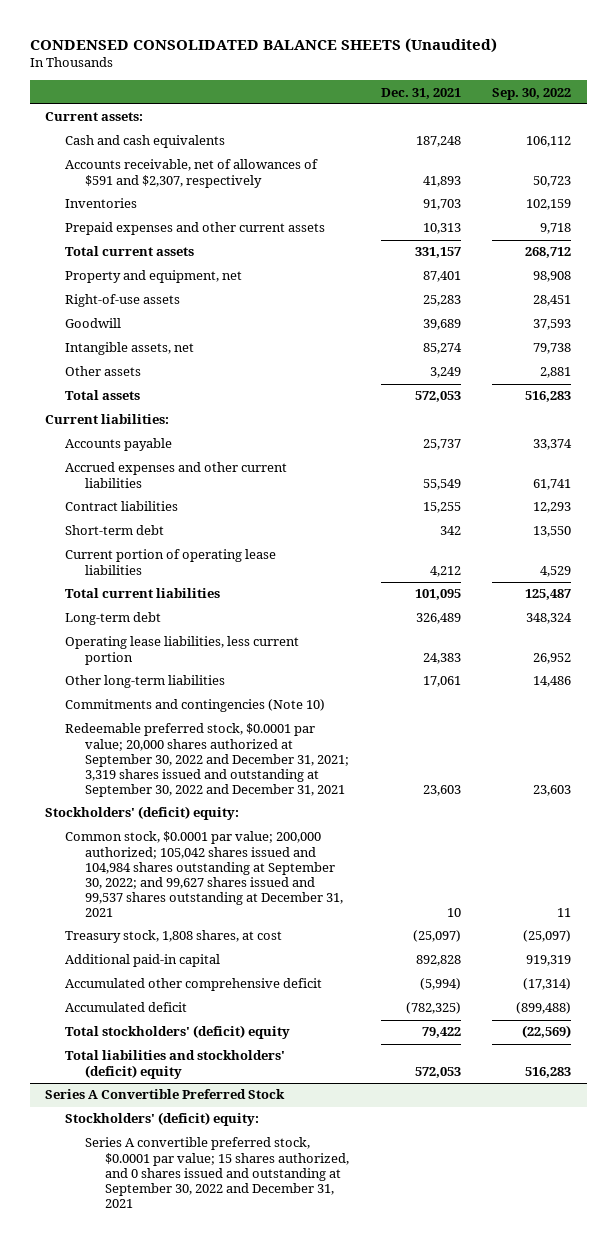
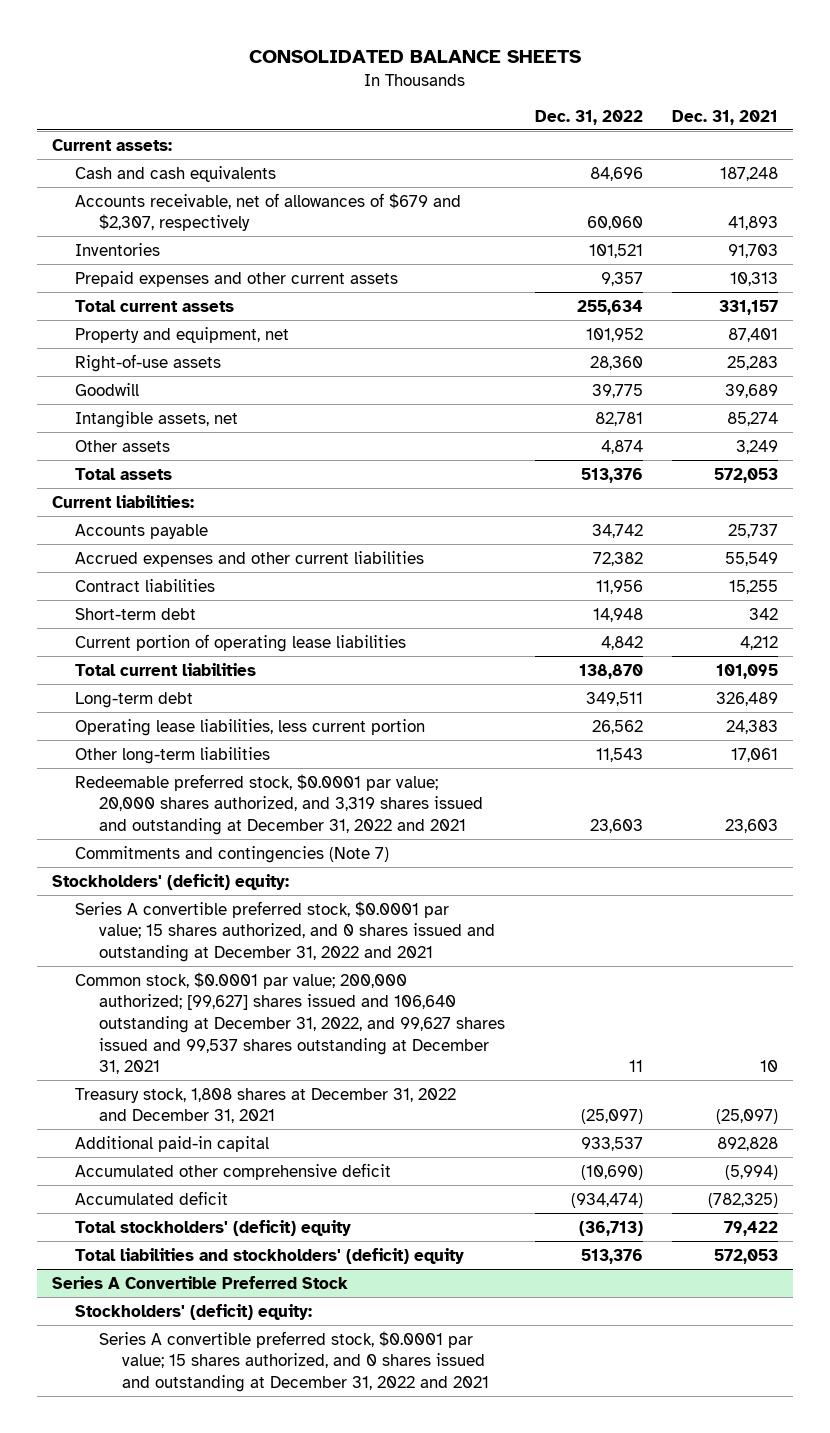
- CONDENSED CONSOLIDATED BALANCE SHEETS (Unaudited)
+ CONSOLIDATED BALANCE SHEETS
- | Dec. 31, 2021 | Sep. 30, 2022
+ | Dec. 31, 2022 | Dec. 31, 2021
- Accounts receivable, net of allowances of $591 and $2,307, respectively | 41,893 | 50,723
+ Accounts receivable, net of allowances of $679 and $2,307, respectively | 60,060 | 41,893
- Commitments and contingencies (Note 10)
- Redeemable preferred stock, $0.0001 par value; 20,000 shares authorized at September 30, 2022 and December 31, 2021; 3,319 shares issued and outstanding at September 30, 2022 and December 31, 2021 | 23,603 | 23,603
+ Redeemable preferred stock, $0.0001 par value; 20,000 shares authorized, and 3,319 shares issued and outstanding at December 31, 2022 and 2021 | 23,603 | 23,603
+ Commitments and contingencies (Note 7)
- Common stock, $0.0001 par value; 200,000 authorized; 105,042 shares issued and 104,984 shares outstanding at September 30, 2022; and 99,627 shares issued and 99,537 shares outstanding at December 31, 2021 | 10 | 11
- Treasury stock, 1,808 shares, at cost | (25,097) | (25,097)
+ Series A convertible preferred stock, $0.0001 par value; 15 shares authorized, and 0 shares issued and outstanding at December 31, 2022 and 2021
+ Common stock, $0.0001 par value; 200,000 authorized; [99,627] shares issued and 106,640 outstanding at December 31, 2022, and 99,627 shares issued and 99,537 shares outstanding at December 31, 2021 | 11 | 10
+ Treasury stock, 1,808 shares at December 31, 2022 and December 31, 2021 | (25,097) | (25,097)
@ Series A Convertible Preferred Stock
- Series A convertible preferred stock, $0.0001 par value; 15 shares authorized, and 0 shares issued and outstanding at September 30, 2022 and December 31, 2021
+ Series A convertible preferred stock, $0.0001 par value; 15 shares authorized, and 0 shares issued and outstanding at December 31, 2022 and 2021

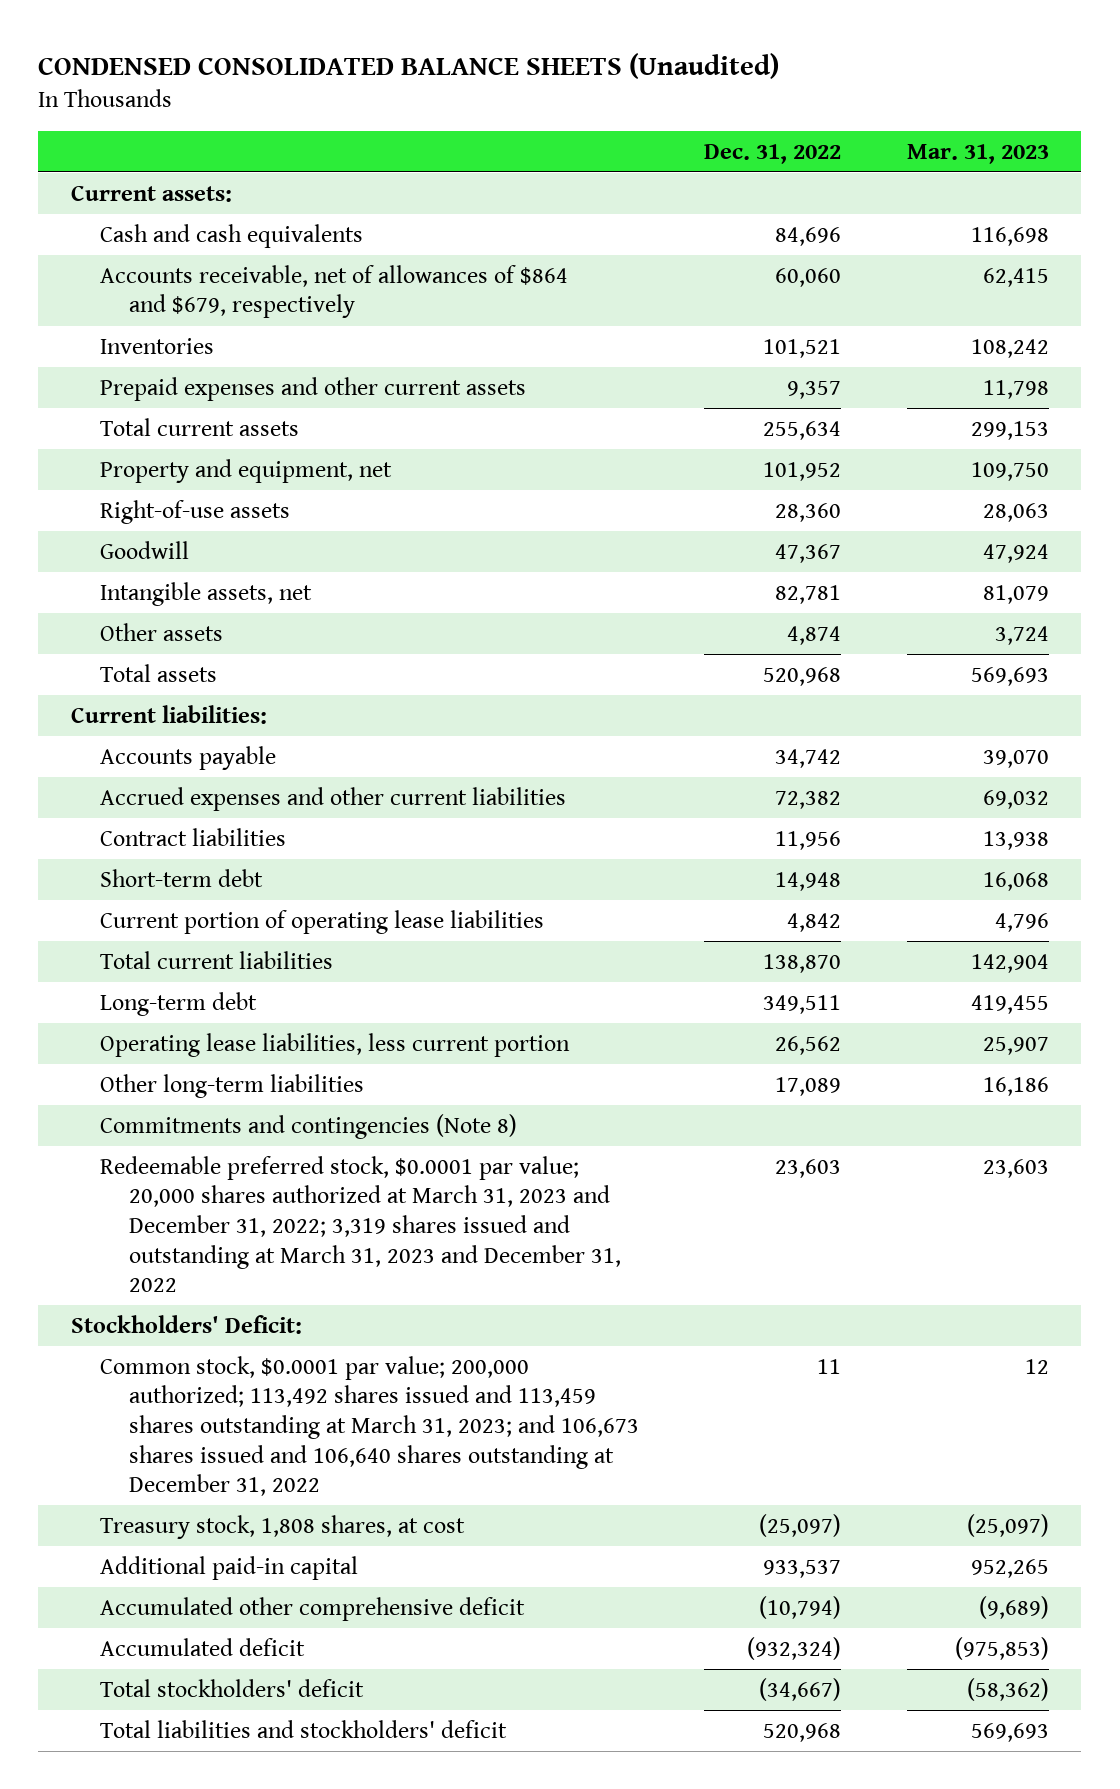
- CONSOLIDATED BALANCE SHEETS
+ CONDENSED CONSOLIDATED BALANCE SHEETS (Unaudited)
- | Dec. 31, 2022 | Dec. 31, 2021
+ | Dec. 31, 2022 | Mar. 31, 2023
- Accounts receivable, net of allowances of $679 and $2,307, respectively | 60,060 | 41,893
+ Accounts receivable, net of allowances of $864 and $679, respectively | 60,060 | 62,415
- Goodwill | 39,775 | 39,689
+ Goodwill | 47,367 | 47,924
- Total assets | 513,376 | 572,053
+ Total assets | 520,968 | 569,693
- Other long-term liabilities | 11,543 | 17,061
- Redeemable preferred stock, $0.0001 par value; 20,000 shares authorized, and 3,319 shares issued and outstanding at December 31, 2022 and 2021 | 23,603 | 23,603
- Commitments and contingencies (Note 7)
- Stockholders' (deficit) equity:
- Series A convertible preferred stock, $0.0001 par value; 15 shares authorized, and 0 shares issued and outstanding at December 31, 2022 and 2021
- Common stock, $0.0001 par value; 200,000 authorized; [99,627] shares issued and 106,640 outstanding at December 31, 2022, and 99,627 shares issued and 99,537 shares outstanding at December 31, 2021 | 11 | 10
- Treasury stock, 1,808 shares at December 31, 2022 and December 31, 2021 | (25,097) | (25,097)
+ Other long-term liabilities | 17,089 | 16,186
+ Commitments and contingencies (Note 8)
+ Redeemable preferred stock, $0.0001 par value; 20,000 shares authorized at March 31, 2023 and December 31, 2022; 3,319 shares issued and outstanding at March 31, 2023 and December 31, 2022 | 23,603 | 23,603
+ Stockholders' Deficit:
+ Common stock, $0.0001 par value; 200,000 authorized; 113,492 shares issued and 113,459 shares outstanding at March 31, 2023; and 106,673 shares issued and 106,640 shares outstanding at December 31, 2022 | 11 | 12
+ Treasury stock, 1,808 shares, at cost | (25,097) | (25,097)
- Accumulated other comprehensive deficit | (10,690) | (5,994)
- Accumulated deficit | (934,474) | (782,325)
- Total stockholders' (deficit) equity | (36,713) | 79,422
- Total liabilities and stockholders' (deficit) equity | 513,376 | 572,053
- Series A Convertible Preferred Stock
- Stockholders' (deficit) equity:
- Series A convertible preferred stock, $0.0001 par value; 15 shares authorized, and 0 shares issued and outstanding at December 31, 2022 and 2021
+ Accumulated other comprehensive deficit | (10,794) | (9,689)
+ Accumulated deficit | (932,324) | (975,853)
+ Total stockholders' deficit | (34,667) | (58,362)
+ Total liabilities and stockholders' deficit | 520,968 | 569,693

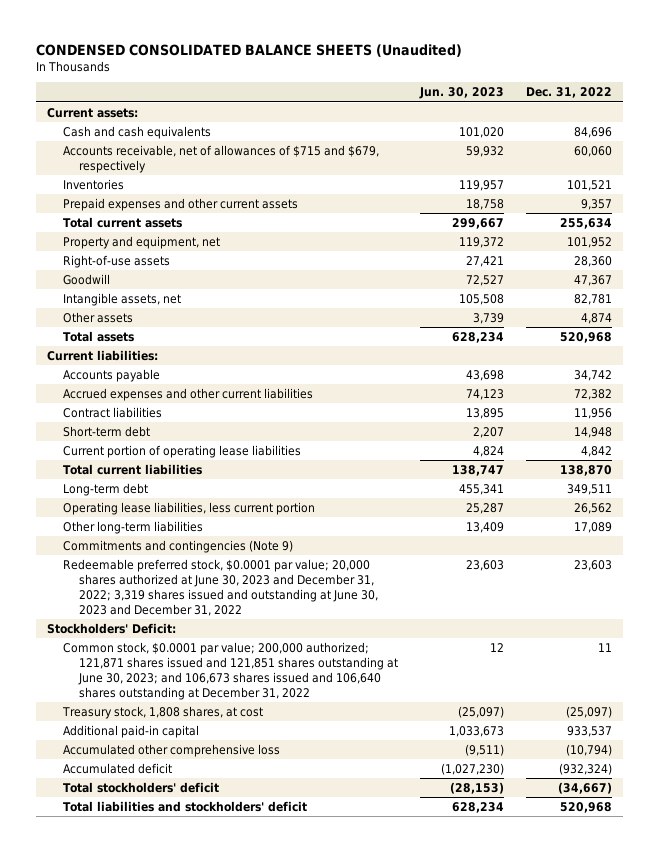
- | Dec. 31, 2022 | Mar. 31, 2023
+ | Jun. 30, 2023 | Dec. 31, 2022
- Accounts receivable, net of allowances of $864 and $679, respectively | 60,060 | 62,415
+ Accounts receivable, net of allowances of $715 and $679, respectively | 59,932 | 60,060
- Commitments and contingencies (Note 8)
- Redeemable preferred stock, $0.0001 par value; 20,000 shares authorized at March 31, 2023 and December 31, 2022; 3,319 shares issued and outstanding at March 31, 2023 and December 31, 2022 | 23,603 | 23,603
+ Commitments and contingencies (Note 9)
+ Redeemable preferred stock, $0.0001 par value; 20,000 shares authorized at June 30, 2023 and December 31, 2022; 3,319 shares issued and outstanding at June 30, 2023 and December 31, 2022 | 23,603 | 23,603
- Common stock, $0.0001 par value; 200,000 authorized; 113,492 shares issued and 113,459 shares outstanding at March 31, 2023; and 106,673 shares issued and 106,640 shares outstanding at December 31, 2022 | 11 | 12
+ Common stock, $0.0001 par value; 200,000 authorized; 121,871 shares issued and 121,851 shares outstanding at June 30, 2023; and 106,673 shares issued and 106,640 shares outstanding at December 31, 2022 | 12 | 11
- Accumulated other comprehensive deficit | (10,794) | (9,689)
+ Accumulated other comprehensive loss | (9,511) | (10,794)

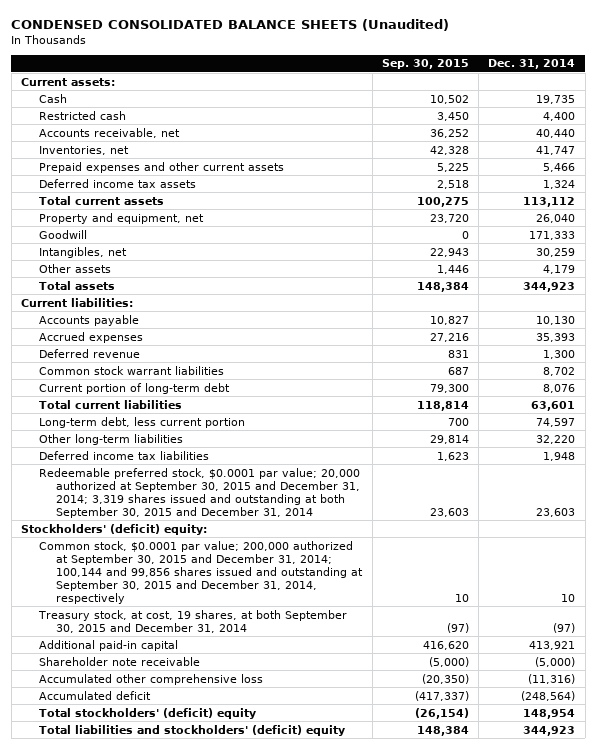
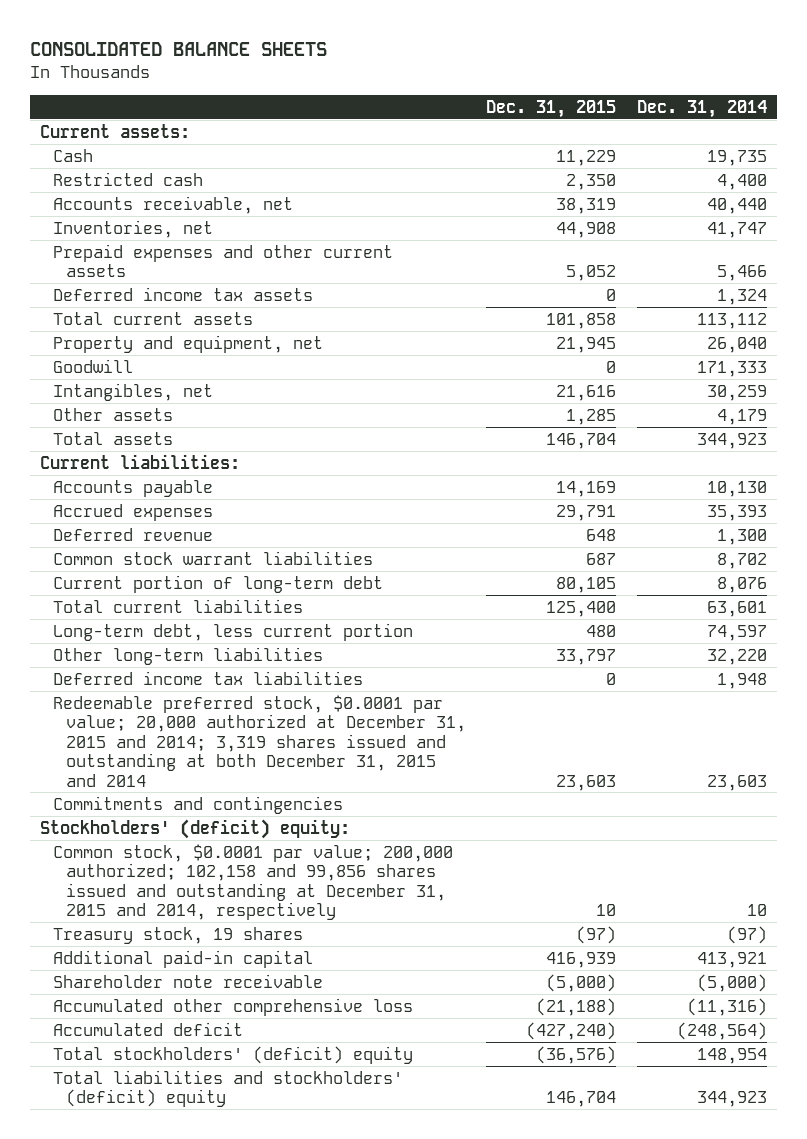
- CONDENSED CONSOLIDATED BALANCE SHEETS (Unaudited)
+ CONSOLIDATED BALANCE SHEETS
- | Sep. 30, 2015 | Dec. 31, 2014
+ | Dec. 31, 2015 | Dec. 31, 2014
- Redeemable preferred stock, $0.0001 par value; 20,000 authorized at September 30, 2015 and December 31, 2014; 3,319 shares issued and outstanding at both September 30, 2015 and December 31, 2014 | 23,603 | 23,603
+ Redeemable preferred stock, $0.0001 par value; 20,000 authorized at December 31, 2015 and 2014; 3,319 shares issued and outstanding at both December 31, 2015 and 2014 | 23,603 | 23,603
+ Commitments and contingencies
- Common stock, $0.0001 par value; 200,000 authorized at September 30, 2015 and December 31, 2014; 100,144 and 99,856 shares issued and outstanding at September 30, 2015 and December 31, 2014, respectively | 10 | 10
- Treasury stock, at cost, 19 shares, at both September 30, 2015 and December 31, 2014 | (97) | (97)
+ Common stock, $0.0001 par value; 200,000 authorized; 102,158 and 99,856 shares issued and outstanding at December 31, 2015 and 2014, respectively | 10 | 10
+ Treasury stock, 19 shares | (97) | (97)

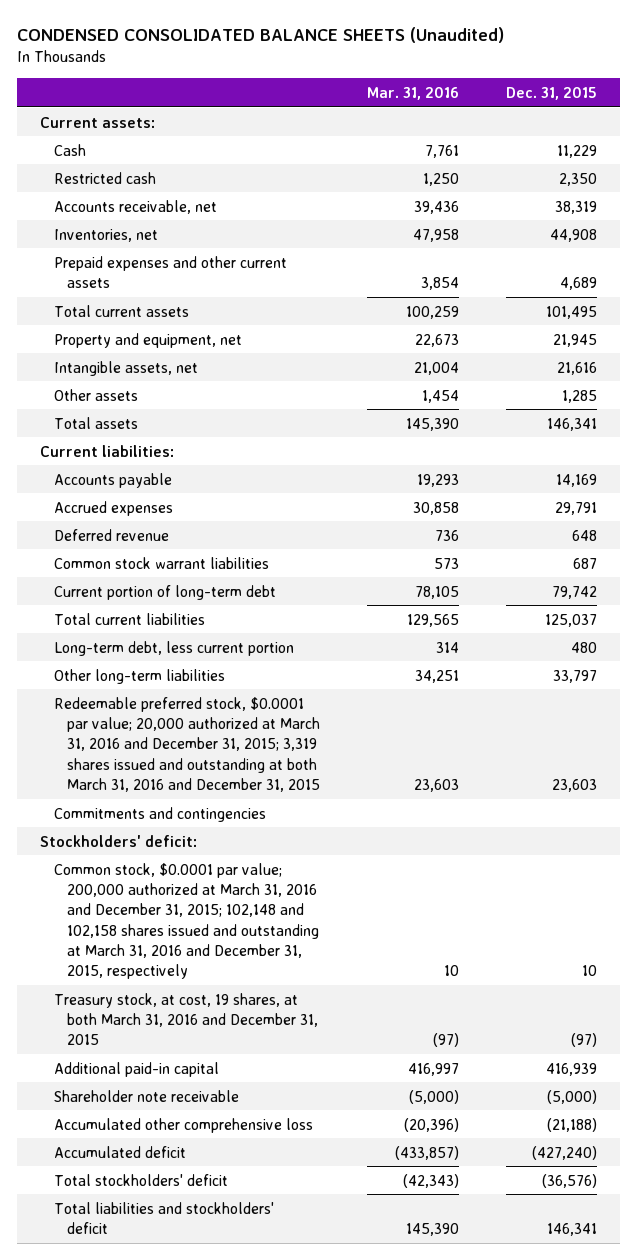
- CONSOLIDATED BALANCE SHEETS
+ CONDENSED CONSOLIDATED BALANCE SHEETS (Unaudited)
- | Dec. 31, 2015 | Dec. 31, 2014
+ | Mar. 31, 2016 | Dec. 31, 2015
- Prepaid expenses and other current assets | 5,052 | 5,466
- Deferred income tax assets | 0 | 1,324
- Total current assets | 101,858 | 113,112
+ Prepaid expenses and other current assets | 3,854 | 4,689
+ Total current assets | 100,259 | 101,495
- Goodwill | 0 | 171,333
- Intangibles, net | 21,616 | 30,259
+ Intangible assets, net | 21,004 | 21,616
- Total assets | 146,704 | 344,923
+ Total assets | 145,390 | 146,341
- Current portion of long-term debt | 80,105 | 8,076
- Total current liabilities | 125,400 | 63,601
+ Current portion of long-term debt | 78,105 | 79,742
+ Total current liabilities | 129,565 | 125,037
- Deferred income tax liabilities | 0 | 1,948
- Redeemable preferred stock, $0.0001 par value; 20,000 authorized at December 31, 2015 and 2014; 3,319 shares issued and outstanding at both December 31, 2015 and 2014 | 23,603 | 23,603
+ Redeemable preferred stock, $0.0001 par value; 20,000 authorized at March 31, 2016 and December 31, 2015; 3,319 shares issued and outstanding at both March 31, 2016 and December 31, 2015 | 23,603 | 23,603
- Stockholders' (deficit) equity:
- Common stock, $0.0001 par value; 200,000 authorized; 102,158 and 99,856 shares issued and outstanding at December 31, 2015 and 2014, respectively | 10 | 10
- Treasury stock, 19 shares | (97) | (97)
+ Stockholders' deficit:
+ Common stock, $0.0001 par value; 200,000 authorized at March 31, 2016 and December 31, 2015; 102,148 and 102,158 shares issued and outstanding at March 31, 2016 and December 31, 2015, respectively | 10 | 10
+ Treasury stock, at cost, 19 shares, at both March 31, 2016 and December 31, 2015 | (97) | (97)
- Total stockholders' (deficit) equity | (36,576) | 148,954
- Total liabilities and stockholders' (deficit) equity | 146,704 | 344,923
+ Total stockholders' deficit | (42,343) | (36,576)
+ Total liabilities and stockholders' deficit | 145,390 | 146,341

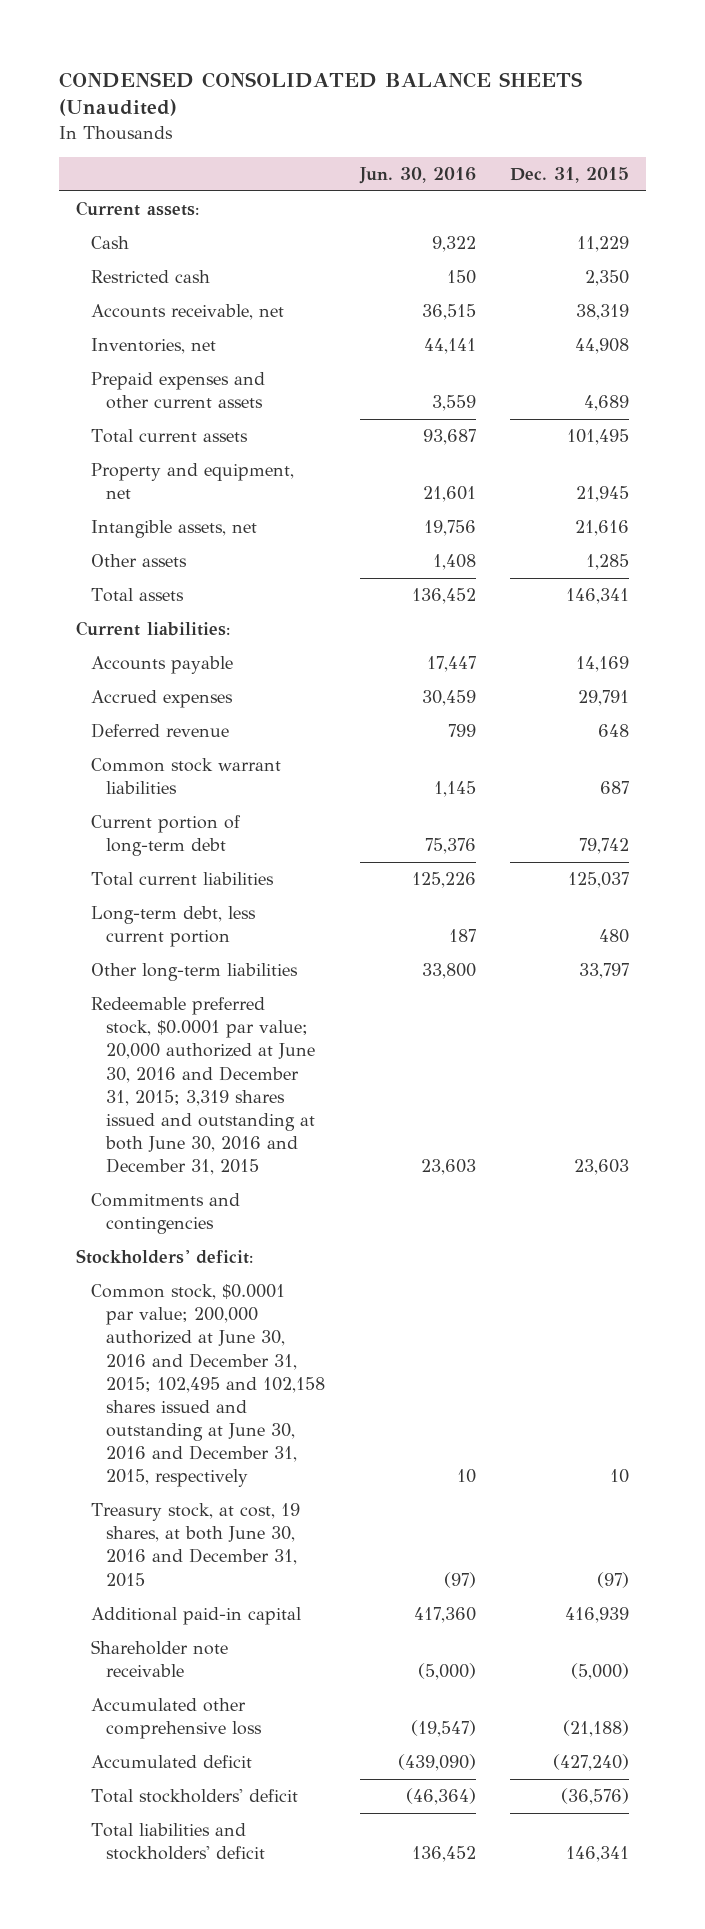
- | Mar. 31, 2016 | Dec. 31, 2015
+ | Jun. 30, 2016 | Dec. 31, 2015
- Redeemable preferred stock, $0.0001 par value; 20,000 authorized at March 31, 2016 and December 31, 2015; 3,319 shares issued and outstanding at both March 31, 2016 and December 31, 2015 | 23,603 | 23,603
+ Redeemable preferred stock, $0.0001 par value; 20,000 authorized at June 30, 2016 and December 31, 2015; 3,319 shares issued and outstanding at both June 30, 2016 and December 31, 2015 | 23,603 | 23,603
- Common stock, $0.0001 par value; 200,000 authorized at March 31, 2016 and December 31, 2015; 102,148 and 102,158 shares issued and outstanding at March 31, 2016 and December 31, 2015, respectively | 10 | 10
- Treasury stock, at cost, 19 shares, at both March 31, 2016 and December 31, 2015 | (97) | (97)
+ Common stock, $0.0001 par value; 200,000 authorized at June 30, 2016 and December 31, 2015; 102,495 and 102,158 shares issued and outstanding at June 30, 2016 and December 31, 2015, respectively | 10 | 10
+ Treasury stock, at cost, 19 shares, at both June 30, 2016 and December 31, 2015 | (97) | (97)

